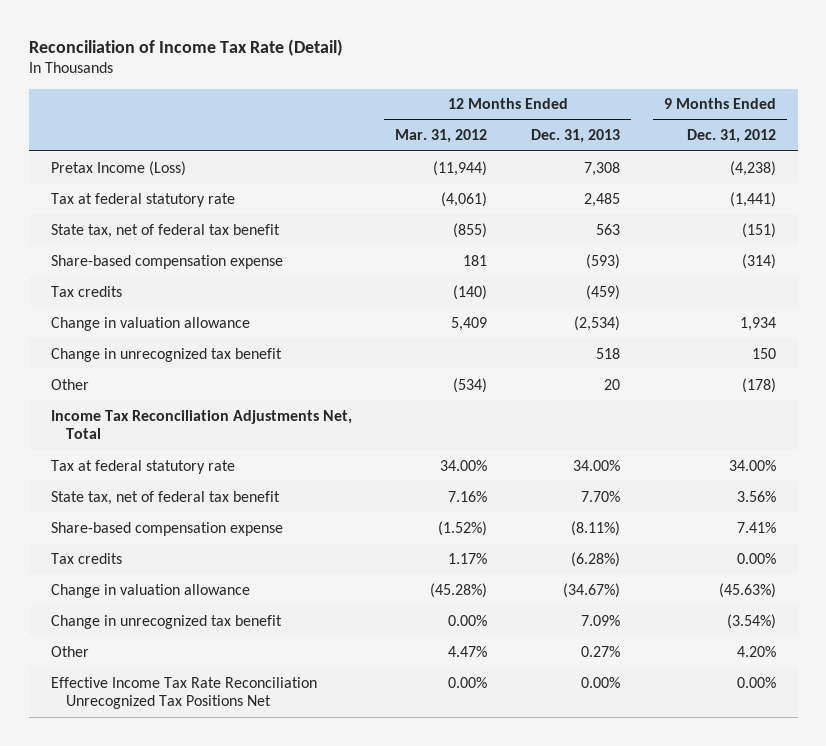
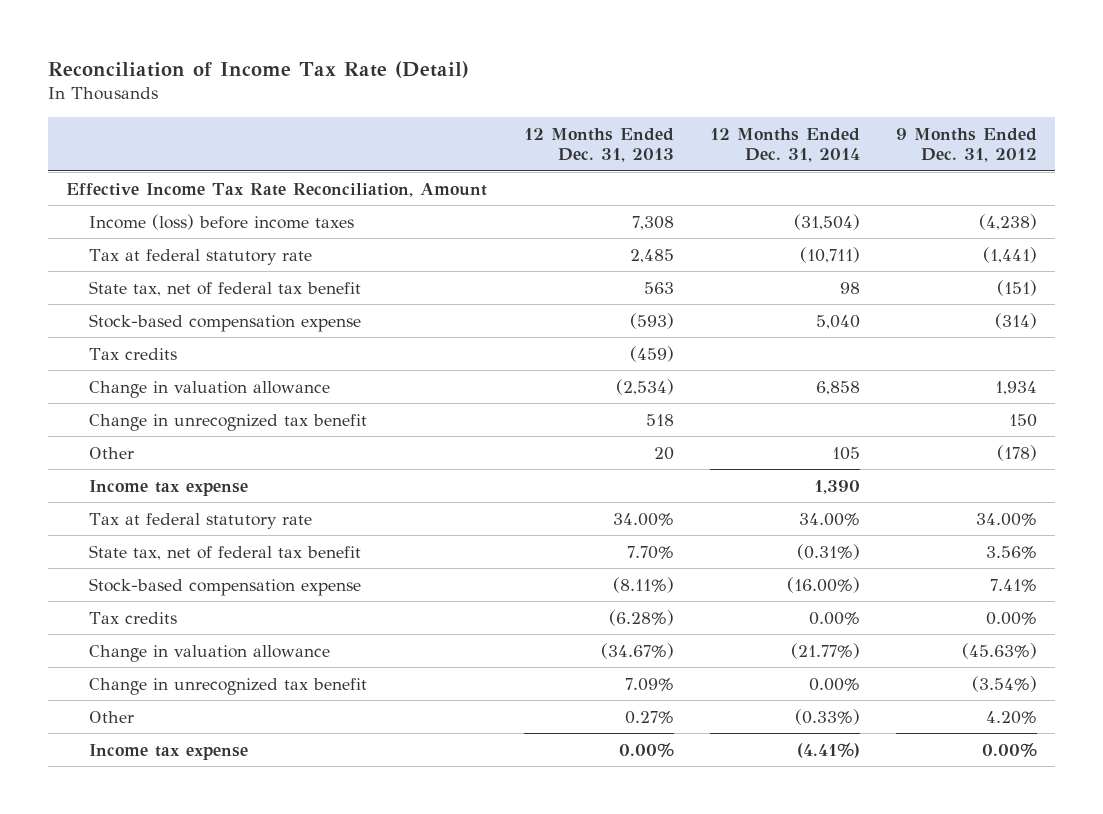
- | 12 Months Ended Mar. 31, 2012 | 12 Months Ended Dec. 31, 2013 | 9 Months Ended Dec. 31, 2012
+ | 12 Months Ended Dec. 31, 2013 | 12 Months Ended Dec. 31, 2014 | 9 Months Ended Dec. 31, 2012
- Pretax Income (Loss) | (11,944) | 7,308 | (4,238)
+ Effective Income Tax Rate Reconciliation, Amount
+ Income (loss) before income taxes | 7,308 | (31,504) | (4,238)
- Share-based compensation expense | 181 | (593) | (314)
+ Stock-based compensation expense | (593) | 5,040 | (314)
- Income Tax Reconciliation Adjustments Net, Total
+ Income tax expense | | 1,390 |
- Share-based compensation expense | (1.52%) | (8.11%) | 7.41%
+ Stock-based compensation expense | (8.11%) | (16.00%) | 7.41%
- Effective Income Tax Rate Reconciliation Unrecognized Tax Positions Net | 0.00% | 0.00% | 0.00%
+ Income tax expense | 0.00% | (4.41%) | 0.00%

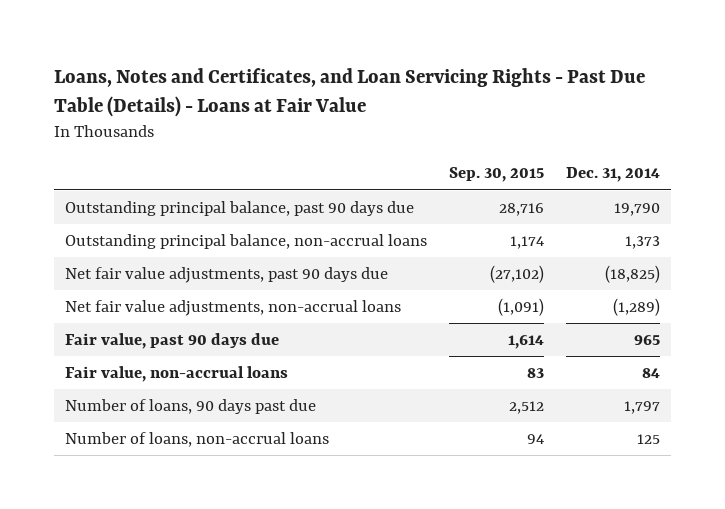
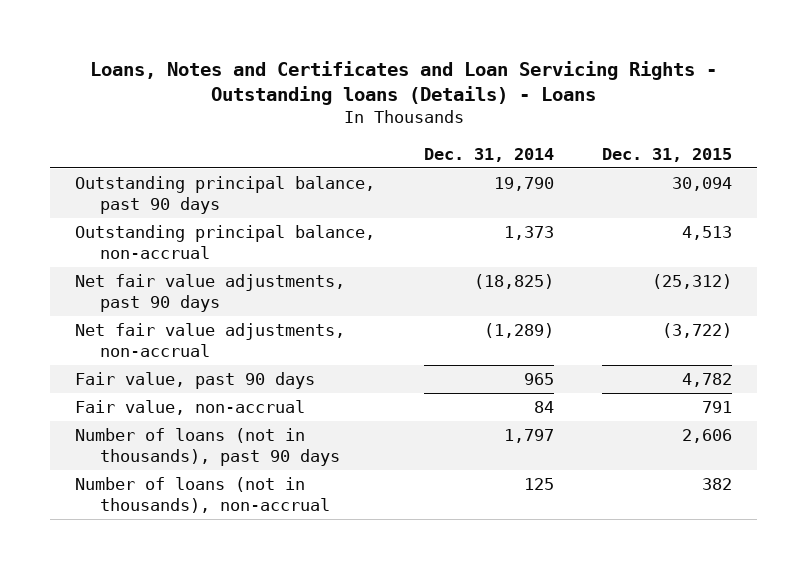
- Loans, Notes and Certificates, and Loan Servicing Rights - Past Due Table (Details) - Loans at Fair Value
+ Loans, Notes and Certificates and Loan Servicing Rights - Outstanding loans (Details) - Loans
- | Sep. 30, 2015 | Dec. 31, 2014
+ | Dec. 31, 2014 | Dec. 31, 2015
- Outstanding principal balance, past 90 days due | 28,716 | 19,790
- Outstanding principal balance, non-accrual loans | 1,174 | 1,373
- Net fair value adjustments, past 90 days due | (27,102) | (18,825)
- Net fair value adjustments, non-accrual loans | (1,091) | (1,289)
- Fair value, past 90 days due | 1,614 | 965
- Fair value, non-accrual loans | 83 | 84
- Number of loans, 90 days past due | 2,512 | 1,797
- Number of loans, non-accrual loans | 94 | 125
+ Outstanding principal balance, past 90 days | 19,790 | 30,094
+ Outstanding principal balance, non-accrual | 1,373 | 4,513
+ Net fair value adjustments, past 90 days | (18,825) | (25,312)
+ Net fair value adjustments, non-accrual | (1,289) | (3,722)
+ Fair value, past 90 days | 965 | 4,782
+ Fair value, non-accrual | 84 | 791
+ Number of loans (not in thousands), past 90 days | 1,797 | 2,606
+ Number of loans (not in thousands), non-accrual | 125 | 382

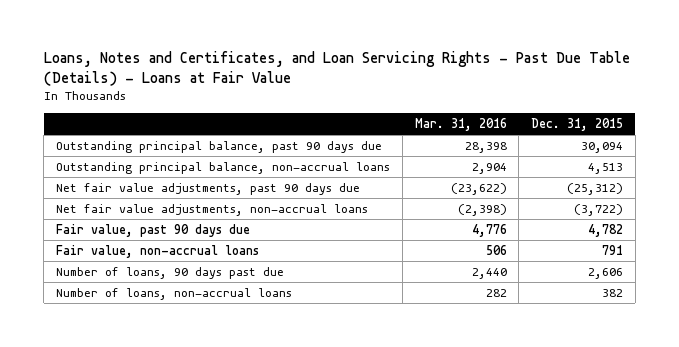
- Loans, Notes and Certificates and Loan Servicing Rights - Outstanding loans (Details) - Loans
+ Loans, Notes and Certificates, and Loan Servicing Rights - Past Due Table (Details) - Loans at Fair Value
- | Dec. 31, 2014 | Dec. 31, 2015
+ | Mar. 31, 2016 | Dec. 31, 2015
- Outstanding principal balance, past 90 days | 19,790 | 30,094
- Outstanding principal balance, non-accrual | 1,373 | 4,513
- Net fair value adjustments, past 90 days | (18,825) | (25,312)
- Net fair value adjustments, non-accrual | (1,289) | (3,722)
- Fair value, past 90 days | 965 | 4,782
- Fair value, non-accrual | 84 | 791
- Number of loans (not in thousands), past 90 days | 1,797 | 2,606
- Number of loans (not in thousands), non-accrual | 125 | 382
+ Outstanding principal balance, past 90 days due | 28,398 | 30,094
+ Outstanding principal balance, non-accrual loans | 2,904 | 4,513
+ Net fair value adjustments, past 90 days due | (23,622) | (25,312)
+ Net fair value adjustments, non-accrual loans | (2,398) | (3,722)
+ Fair value, past 90 days due | 4,776 | 4,782
+ Fair value, non-accrual loans | 506 | 791
+ Number of loans, 90 days past due | 2,440 | 2,606
+ Number of loans, non-accrual loans | 282 | 382

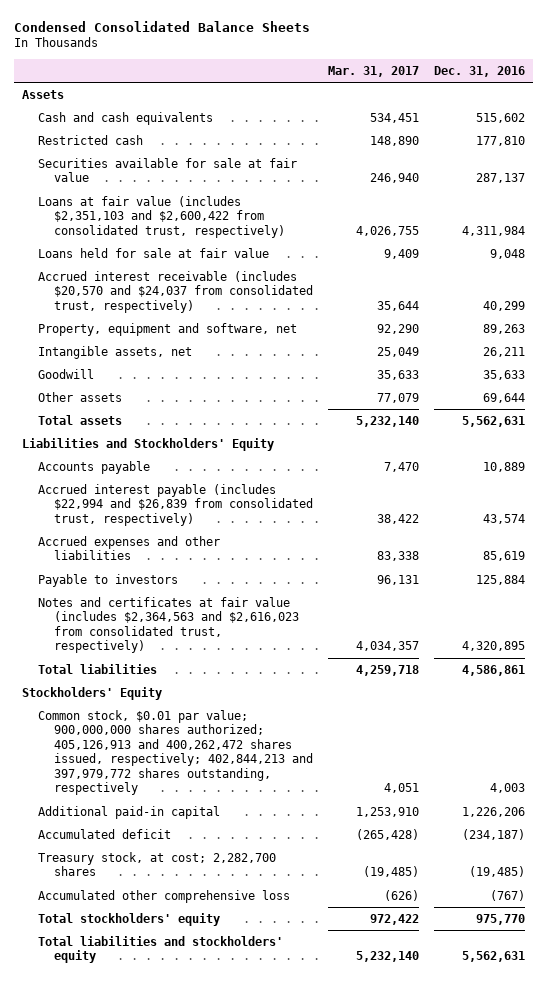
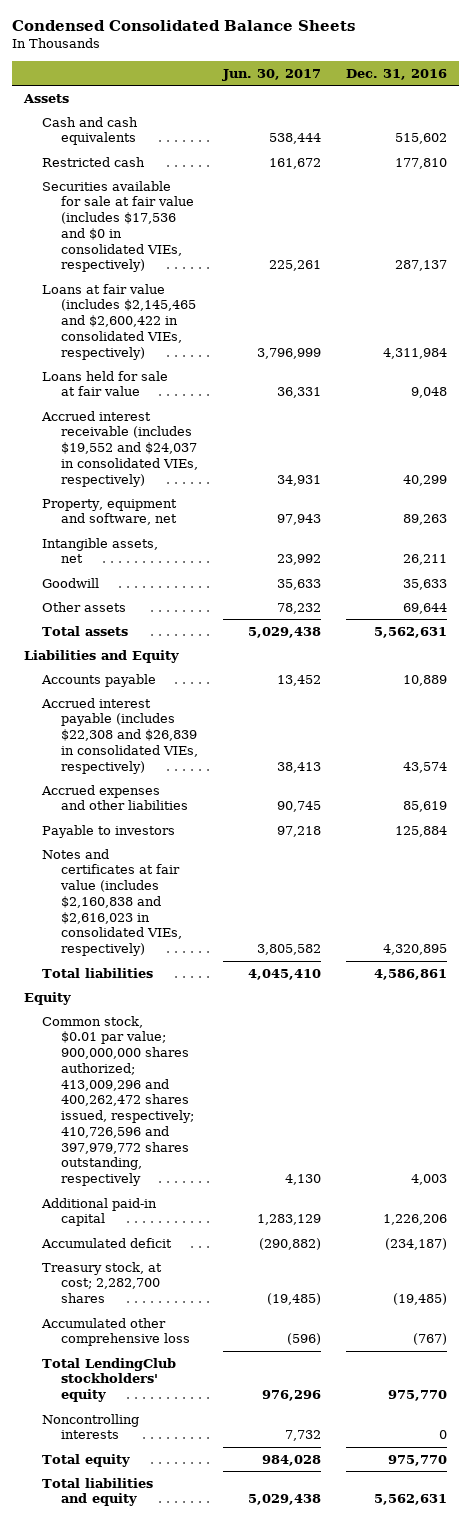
- | Mar. 31, 2017 | Dec. 31, 2016
+ | Jun. 30, 2017 | Dec. 31, 2016
- Securities available for sale at fair value | 246,940 | 287,137
- Loans at fair value (includes $2,351,103 and $2,600,422 from consolidated trust, respectively) | 4,026,755 | 4,311,984
+ Securities available for sale at fair value (includes $17,536 and $0 in consolidated VIEs, respectively) | 225,261 | 287,137
+ Loans at fair value (includes $2,145,465 and $2,600,422 in consolidated VIEs, respectively) | 3,796,999 | 4,311,984
- Accrued interest receivable (includes $20,570 and $24,037 from consolidated trust, respectively) | 35,644 | 40,299
+ Accrued interest receivable (includes $19,552 and $24,037 in consolidated VIEs, respectively) | 34,931 | 40,299
- Liabilities and Stockholders' Equity
+ Liabilities and Equity
- Accrued interest payable (includes $22,994 and $26,839 from consolidated trust, respectively) | 38,422 | 43,574
+ Accrued interest payable (includes $22,308 and $26,839 in consolidated VIEs, respectively) | 38,413 | 43,574
- Notes and certificates at fair value (includes $2,364,563 and $2,616,023 from consolidated trust, respectively) | 4,034,357 | 4,320,895
+ Notes and certificates at fair value (includes $2,160,838 and $2,616,023 in consolidated VIEs, respectively) | 3,805,582 | 4,320,895
- Stockholders' Equity
- Common stock, $0.01 par value; 900,000,000 shares authorized; 405,126,913 and 400,262,472 shares issued, respectively; 402,844,213 and 397,979,772 shares outstanding, respectively | 4,051 | 4,003
+ Equity
+ Common stock, $0.01 par value; 900,000,000 shares authorized; 413,009,296 and 400,262,472 shares issued, respectively; 410,726,596 and 397,979,772 shares outstanding, respectively | 4,130 | 4,003
- Total stockholders' equity | 972,422 | 975,770
- Total liabilities and stockholders' equity | 5,232,140 | 5,562,631
+ Total LendingClub stockholders' equity | 976,296 | 975,770
+ Noncontrolling interests | 7,732 | 0
+ Total equity | 984,028 | 975,770
+ Total liabilities and equity | 5,029,438 | 5,562,631

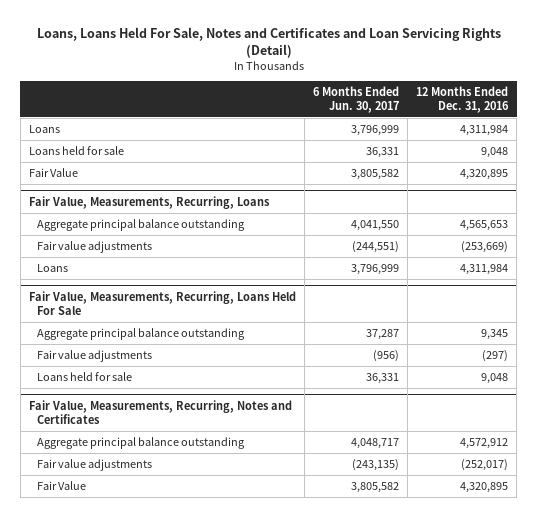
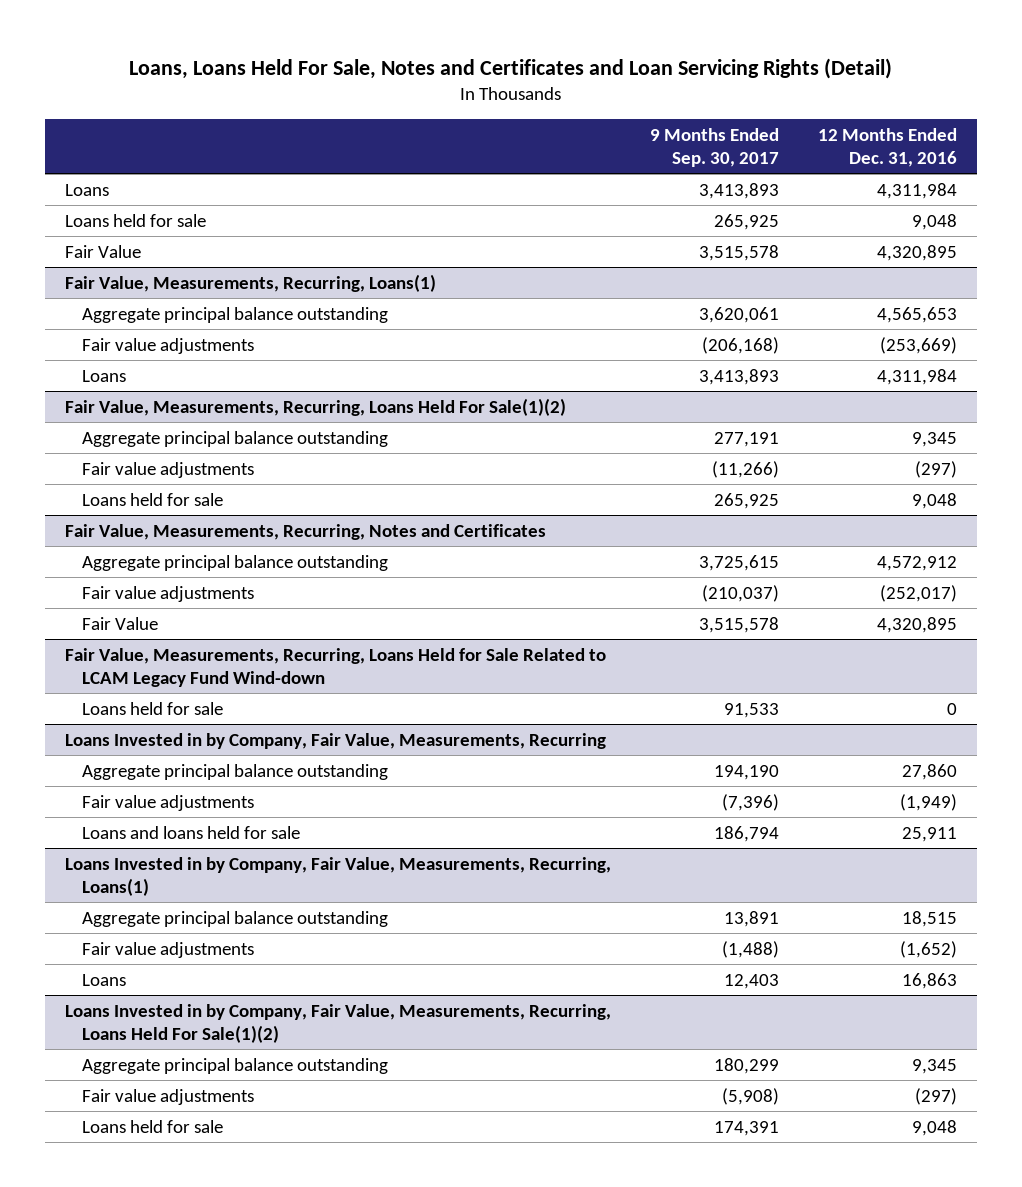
- | 6 Months Ended Jun. 30, 2017 | 12 Months Ended Dec. 31, 2016
+ | 9 Months Ended Sep. 30, 2017 | 12 Months Ended Dec. 31, 2016
- Fair Value, Measurements, Recurring, Loans
+ Fair Value, Measurements, Recurring, Loans(1)
- Fair Value, Measurements, Recurring, Loans Held For Sale
+ Fair Value, Measurements, Recurring, Loans Held For Sale(1)(2)
+ Fair Value, Measurements, Recurring, Loans Held for Sale Related to LCAM Legacy Fund Wind-down
+ Loans held for sale | 91,533 | 0
+ Loans Invested in by Company, Fair Value, Measurements, Recurring
+ Aggregate principal balance outstanding | 194,190 | 27,860
+ Fair value adjustments | (7,396) | (1,949)
+ Loans and loans held for sale | 186,794 | 25,911
+ Loans Invested in by Company, Fair Value, Measurements, Recurring, Loans(1)
+ Aggregate principal balance outstanding | 13,891 | 18,515
+ Fair value adjustments | (1,488) | (1,652)
+ Loans | 12,403 | 16,863
+ Loans Invested in by Company, Fair Value, Measurements, Recurring, Loans Held For Sale(1)(2)
+ Aggregate principal balance outstanding | 180,299 | 9,345
+ Fair value adjustments | (5,908) | (297)
+ Loans held for sale | 174,391 | 9,048

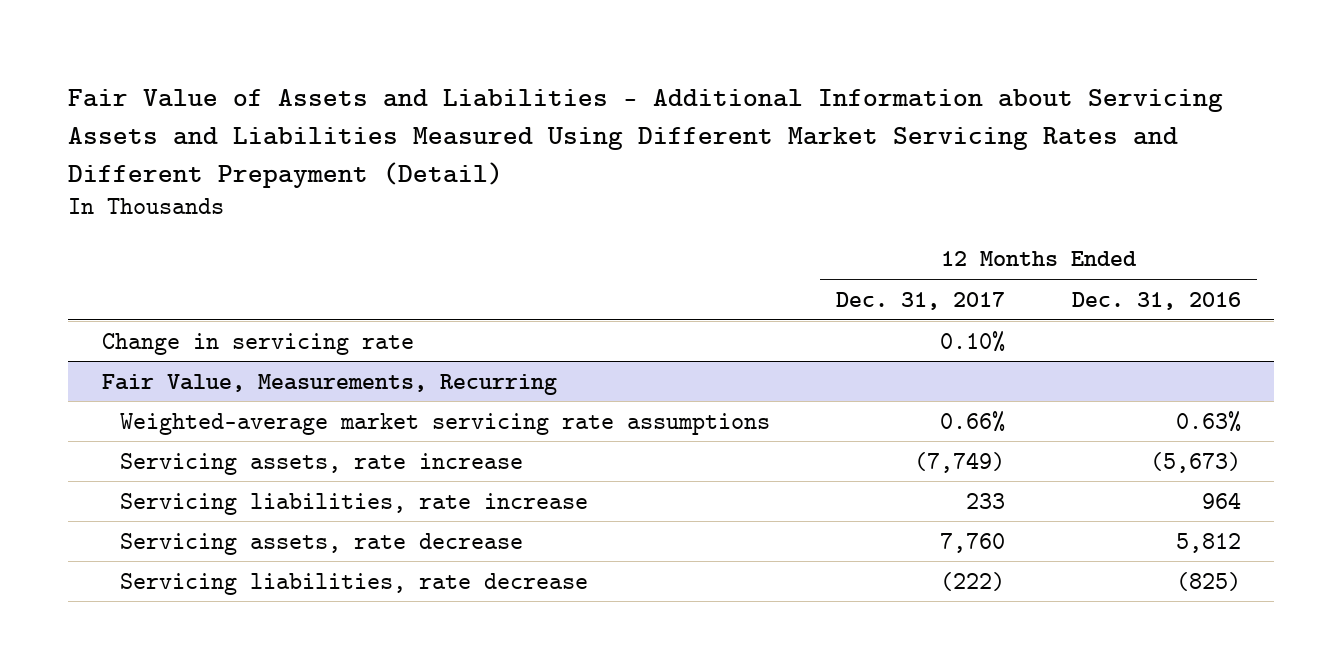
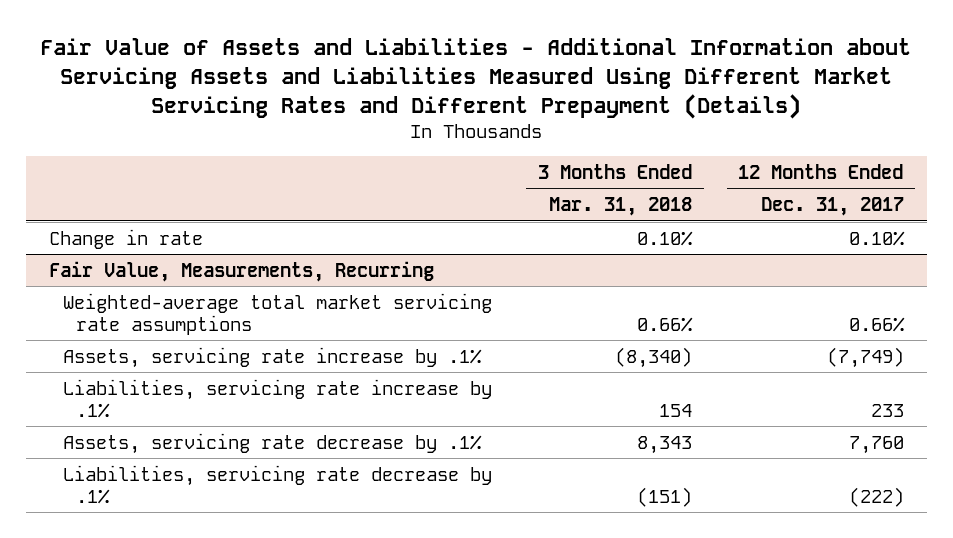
- Fair Value of Assets and Liabilities - Additional Information about Servicing Assets and Liabilities Measured Using Different Market Servicing Rates and Different Prepayment (Detail)
+ Fair Value of Assets and Liabilities - Additional Information about Servicing Assets and Liabilities Measured Using Different Market Servicing Rates and Different Prepayment (Details)
- | 12 Months Ended Dec. 31, 2017 | 12 Months Ended Dec. 31, 2016
+ | 3 Months Ended Mar. 31, 2018 | 12 Months Ended Dec. 31, 2017
- Change in servicing rate | 0.10% |
+ Change in rate | 0.10% | 0.10%
@ Fair Value, Measurements, Recurring
- Weighted-average market servicing rate assumptions | 0.66% | 0.63%
- Servicing assets, rate increase | (7,749) | (5,673)
- Servicing liabilities, rate increase | 233 | 964
- Servicing assets, rate decrease | 7,760 | 5,812
- Servicing liabilities, rate decrease | (222) | (825)
+ Weighted-average total market servicing rate assumptions | 0.66% | 0.66%
+ Assets, servicing rate increase by .1% | (8,340) | (7,749)
+ Liabilities, servicing rate increase by .1% | 154 | 233
+ Assets, servicing rate decrease by .1% | 8,343 | 7,760
+ Liabilities, servicing rate decrease by .1% | (151) | (222)

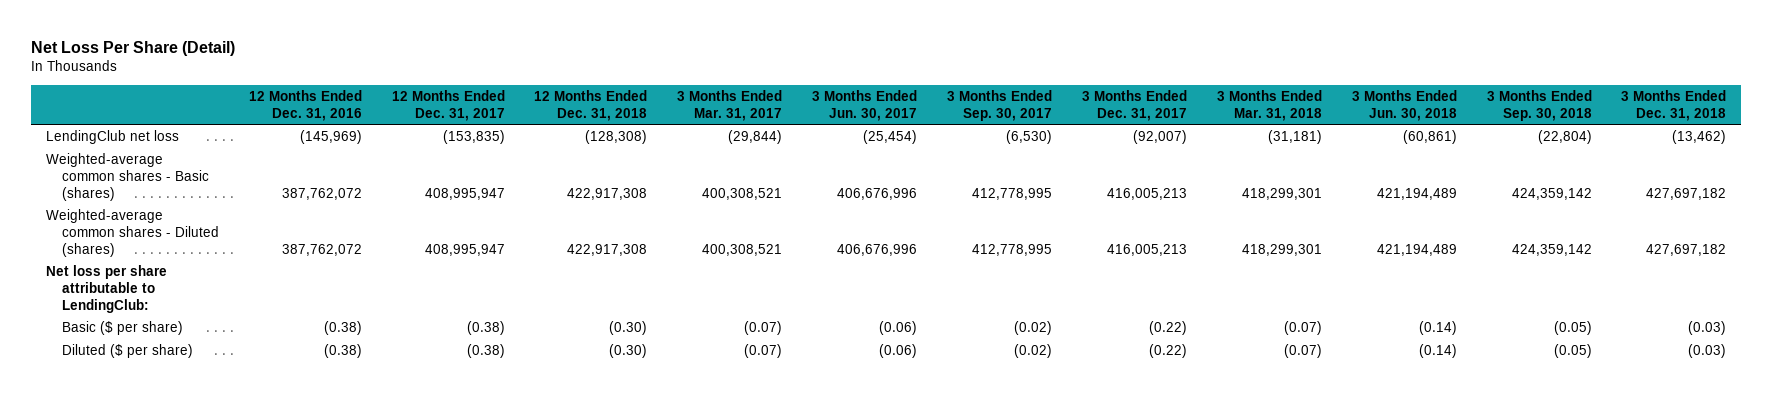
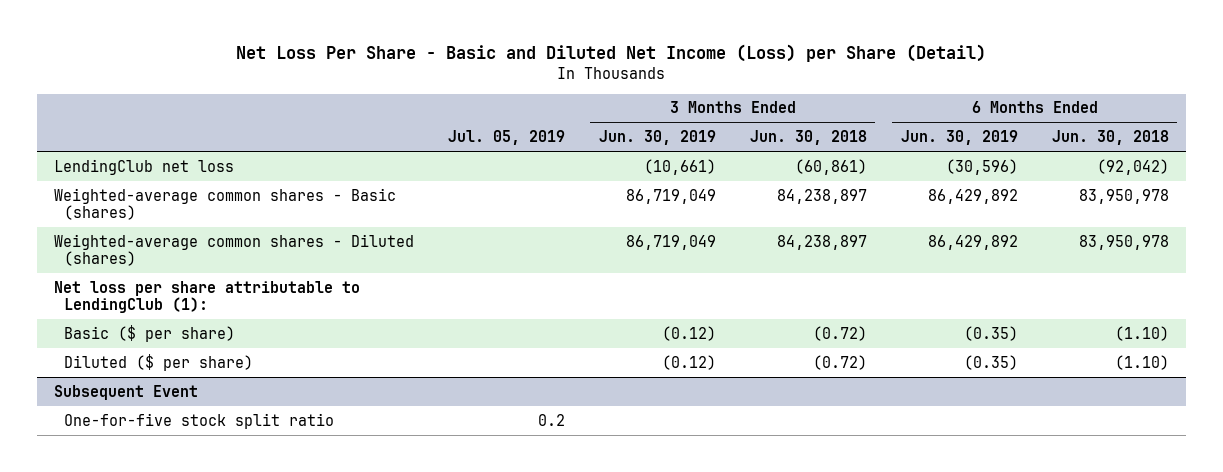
- Net Loss Per Share (Detail)
+ Net Loss Per Share - Basic and Diluted Net Income (Loss) per Share (Detail)
- | 12 Months Ended Dec. 31, 2016 | 12 Months Ended Dec. 31, 2017 | 12 Months Ended Dec. 31, 2018 | 3 Months Ended Mar. 31, 2017 | 3 Months Ended Jun. 30, 2017 | 3 Months Ended Sep. 30, 2017 | 3 Months Ended Dec. 31, 2017 | 3 Months Ended Mar. 31, 2018 | 3 Months Ended Jun. 30, 2018 | 3 Months Ended Sep. 30, 2018 | 3 Months Ended Dec. 31, 2018
+ | Jul. 05, 2019 | 3 Months Ended Jun. 30, 2019 | 3 Months Ended Jun. 30, 2018 | 6 Months Ended Jun. 30, 2019 | 6 Months Ended Jun. 30, 2018
- Weighted-average common shares - Basic (shares) | 387,762,072 | 408,995,947 | 422,917,308 | 400,308,521 | 406,676,996 | 412,778,995 | 416,005,213 | 418,299,301 | 421,194,489 | 424,359,142 | 427,697,182
- Weighted-average common shares - Diluted (shares) | 387,762,072 | 408,995,947 | 422,917,308 | 400,308,521 | 406,676,996 | 412,778,995 | 416,005,213 | 418,299,301 | 421,194,489 | 424,359,142 | 427,697,182
- Net loss per share attributable to LendingClub:
- Basic ($ per share) | (0.38) | (0.38) | (0.30) | (0.07) | (0.06) | (0.02) | (0.22) | (0.07) | (0.14) | (0.05) | (0.03)
- Diluted ($ per share) | (0.38) | (0.38) | (0.30) | (0.07) | (0.06) | (0.02) | (0.22) | (0.07) | (0.14) | (0.05) | (0.03)
+ Weighted-average common shares - Basic (shares) | | 86,719,049 | 84,238,897 | 86,429,892 | 83,950,978
+ Weighted-average common shares - Diluted (shares) | | 86,719,049 | 84,238,897 | 86,429,892 | 83,950,978
+ Net loss per share attributable to LendingClub (1):
+ Basic ($ per share) | | (0.12) | (0.72) | (0.35) | (1.10)
+ Diluted ($ per share) | | (0.12) | (0.72) | (0.35) | (1.10)
+ Subsequent Event
+ One-for-five stock split ratio | 0.2 | | | |

